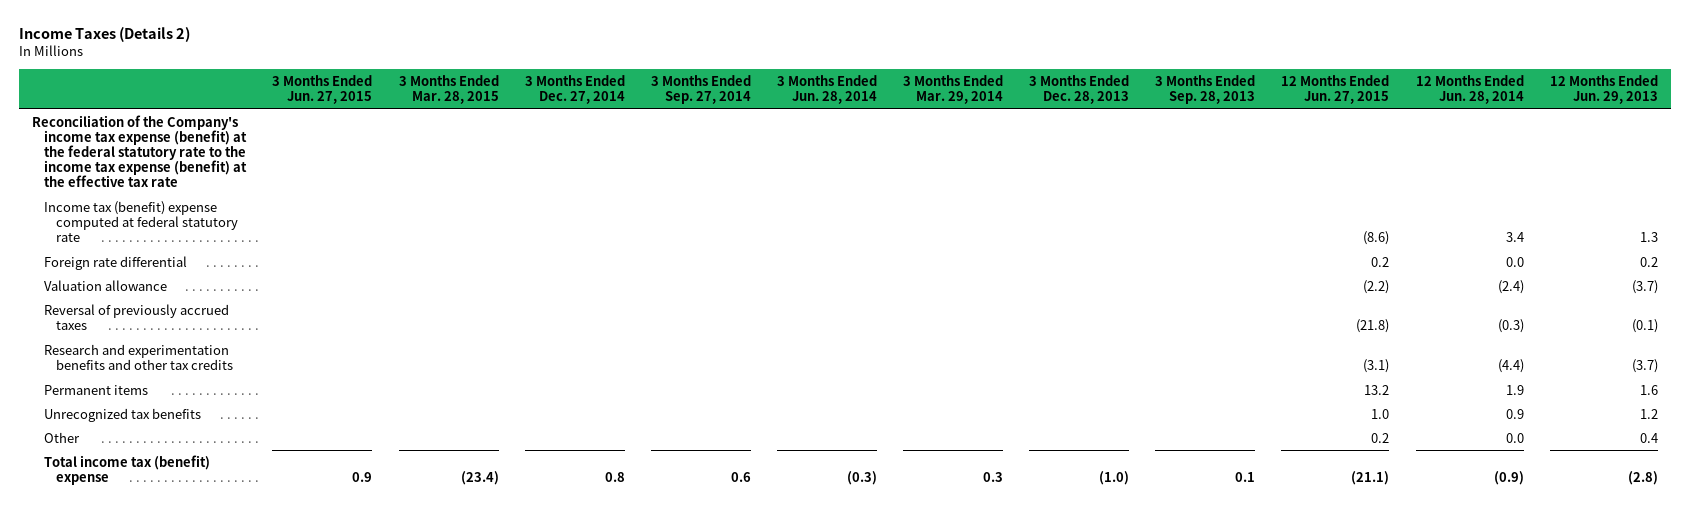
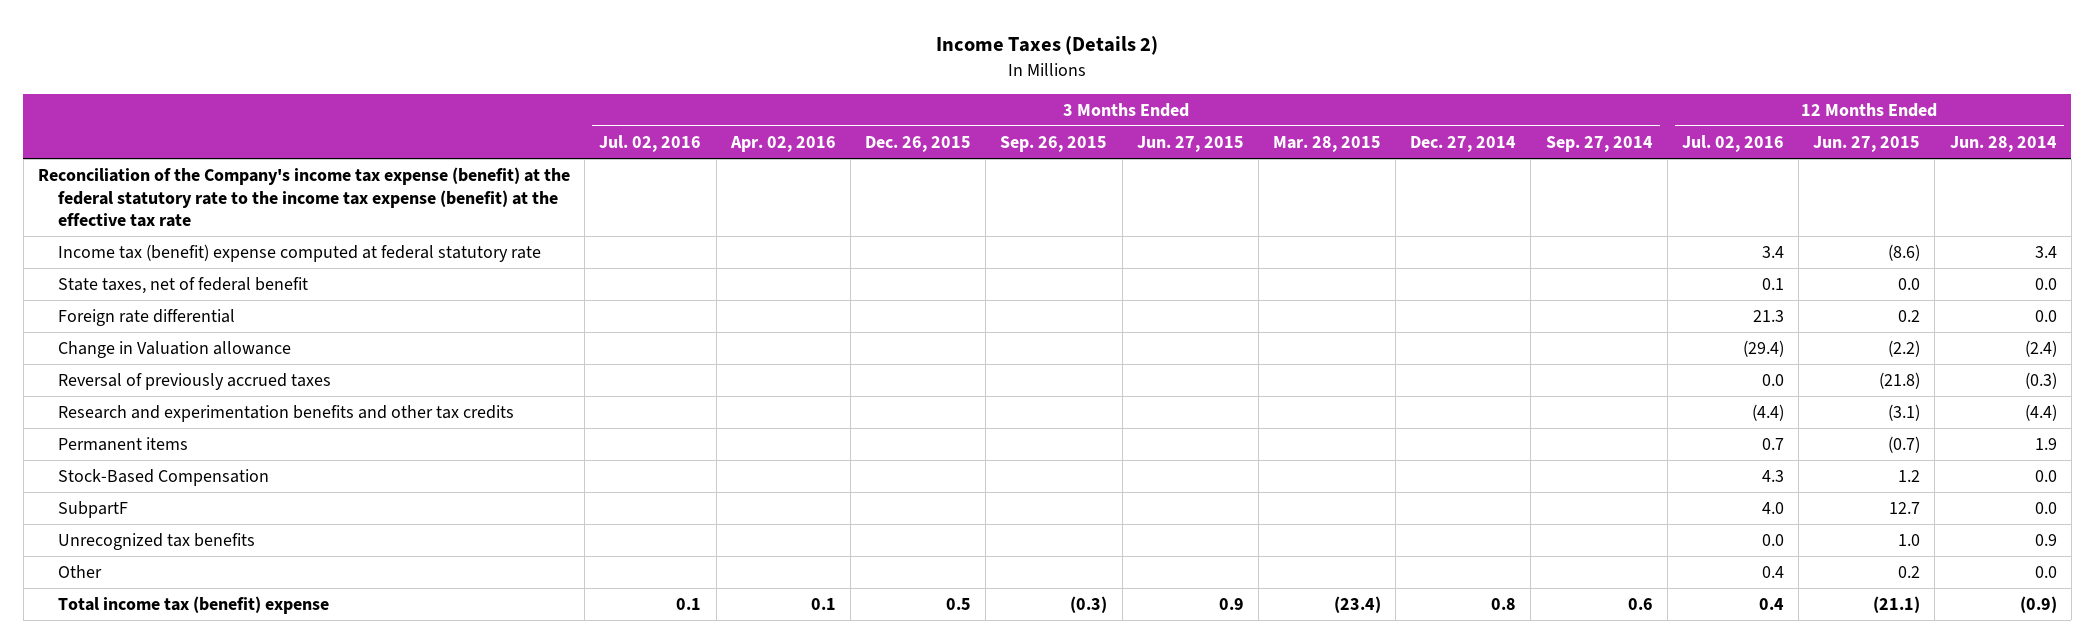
- | 3 Months Ended Jun. 27, 2015 | 3 Months Ended Mar. 28, 2015 | 3 Months Ended Dec. 27, 2014 | 3 Months Ended Sep. 27, 2014 | 3 Months Ended Jun. 28, 2014 | 3 Months Ended Mar. 29, 2014 | 3 Months Ended Dec. 28, 2013 | 3 Months Ended Sep. 28, 2013 | 12 Months Ended Jun. 27, 2015 | 12 Months Ended Jun. 28, 2014 | 12 Months Ended Jun. 29, 2013
+ | 3 Months Ended Jul. 02, 2016 | 3 Months Ended Apr. 02, 2016 | 3 Months Ended Dec. 26, 2015 | 3 Months Ended Sep. 26, 2015 | 3 Months Ended Jun. 27, 2015 | 3 Months Ended Mar. 28, 2015 | 3 Months Ended Dec. 27, 2014 | 3 Months Ended Sep. 27, 2014 | 12 Months Ended Jul. 02, 2016 | 12 Months Ended Jun. 27, 2015 | 12 Months Ended Jun. 28, 2014
+ State taxes, net of federal benefit | | | | | | | | | 0.1 | 0.0 | 0.0
- Valuation allowance | | | | | | | | | (2.2) | (2.4) | (3.7)
+ Change in Valuation allowance | | | | | | | | | (29.4) | (2.2) | (2.4)
- Permanent items | | | | | | | | | 13.2 | 1.9 | 1.6
+ Permanent items | | | | | | | | | 0.7 | (0.7) | 1.9
+ Stock-Based Compensation | | | | | | | | | 4.3 | 1.2 | 0.0
+ SubpartF | | | | | | | | | 4.0 | 12.7 | 0.0

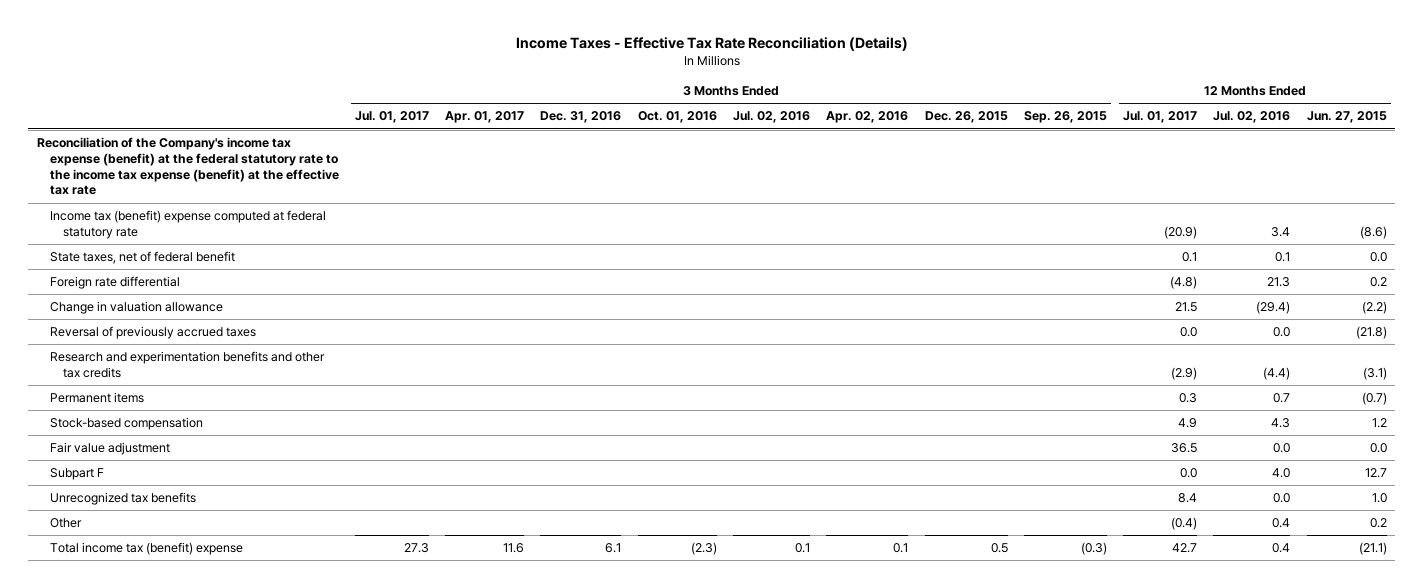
- Income Taxes (Details 2)
+ Income Taxes - Effective Tax Rate Reconciliation (Details)
- | 3 Months Ended Jul. 02, 2016 | 3 Months Ended Apr. 02, 2016 | 3 Months Ended Dec. 26, 2015 | 3 Months Ended Sep. 26, 2015 | 3 Months Ended Jun. 27, 2015 | 3 Months Ended Mar. 28, 2015 | 3 Months Ended Dec. 27, 2014 | 3 Months Ended Sep. 27, 2014 | 12 Months Ended Jul. 02, 2016 | 12 Months Ended Jun. 27, 2015 | 12 Months Ended Jun. 28, 2014
+ | 3 Months Ended Jul. 01, 2017 | 3 Months Ended Apr. 01, 2017 | 3 Months Ended Dec. 31, 2016 | 3 Months Ended Oct. 01, 2016 | 3 Months Ended Jul. 02, 2016 | 3 Months Ended Apr. 02, 2016 | 3 Months Ended Dec. 26, 2015 | 3 Months Ended Sep. 26, 2015 | 12 Months Ended Jul. 01, 2017 | 12 Months Ended Jul. 02, 2016 | 12 Months Ended Jun. 27, 2015
- Change in Valuation allowance | | | | | | | | | (29.4) | (2.2) | (2.4)
+ Change in valuation allowance | | | | | | | | | 21.5 | (29.4) | (2.2)
- Stock-Based Compensation | | | | | | | | | 4.3 | 1.2 | 0.0
- SubpartF | | | | | | | | | 4.0 | 12.7 | 0.0
+ Stock-based compensation | | | | | | | | | 4.9 | 4.3 | 1.2
+ Fair value adjustment | | | | | | | | | 36.5 | 0.0 | 0.0
+ Subpart F | | | | | | | | | 0.0 | 4.0 | 12.7

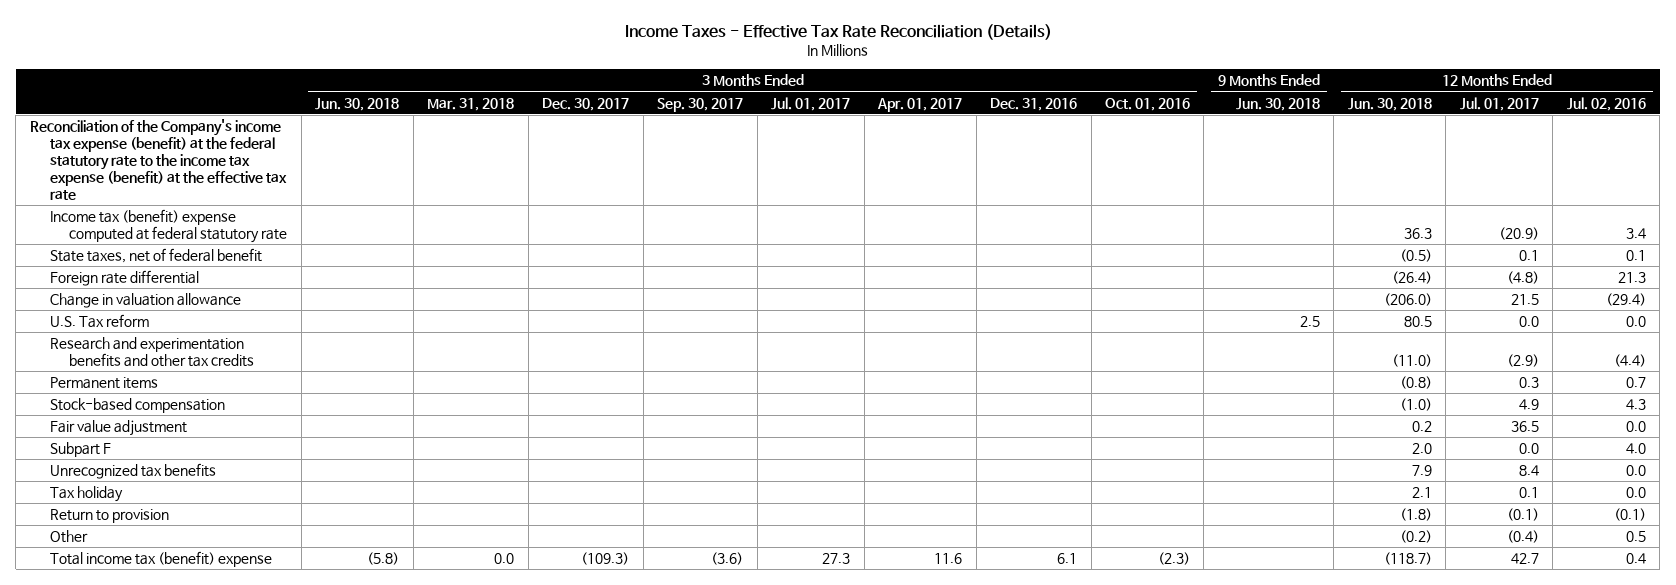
- | 3 Months Ended Jul. 01, 2017 | 3 Months Ended Apr. 01, 2017 | 3 Months Ended Dec. 31, 2016 | 3 Months Ended Oct. 01, 2016 | 3 Months Ended Jul. 02, 2016 | 3 Months Ended Apr. 02, 2016 | 3 Months Ended Dec. 26, 2015 | 3 Months Ended Sep. 26, 2015 | 12 Months Ended Jul. 01, 2017 | 12 Months Ended Jul. 02, 2016 | 12 Months Ended Jun. 27, 2015
+ | 3 Months Ended Jun. 30, 2018 | 3 Months Ended Mar. 31, 2018 | 3 Months Ended Dec. 30, 2017 | 3 Months Ended Sep. 30, 2017 | 3 Months Ended Jul. 01, 2017 | 3 Months Ended Apr. 01, 2017 | 3 Months Ended Dec. 31, 2016 | 3 Months Ended Oct. 01, 2016 | 9 Months Ended Jun. 30, 2018 | 12 Months Ended Jun. 30, 2018 | 12 Months Ended Jul. 01, 2017 | 12 Months Ended Jul. 02, 2016
- Reversal of previously accrued taxes | | | | | | | | | 0.0 | 0.0 | (21.8)
+ U.S. Tax reform | | | | | | | | | 2.5 | 80.5 | 0.0 | 0.0
- Other | | | | | | | | | (0.4) | 0.4 | 0.2
+ Tax holiday | | | | | | | | | | 2.1 | 0.1 | 0.0
+ Return to provision | | | | | | | | | | (1.8) | (0.1) | (0.1)
+ Other | | | | | | | | | | (0.2) | (0.4) | 0.5

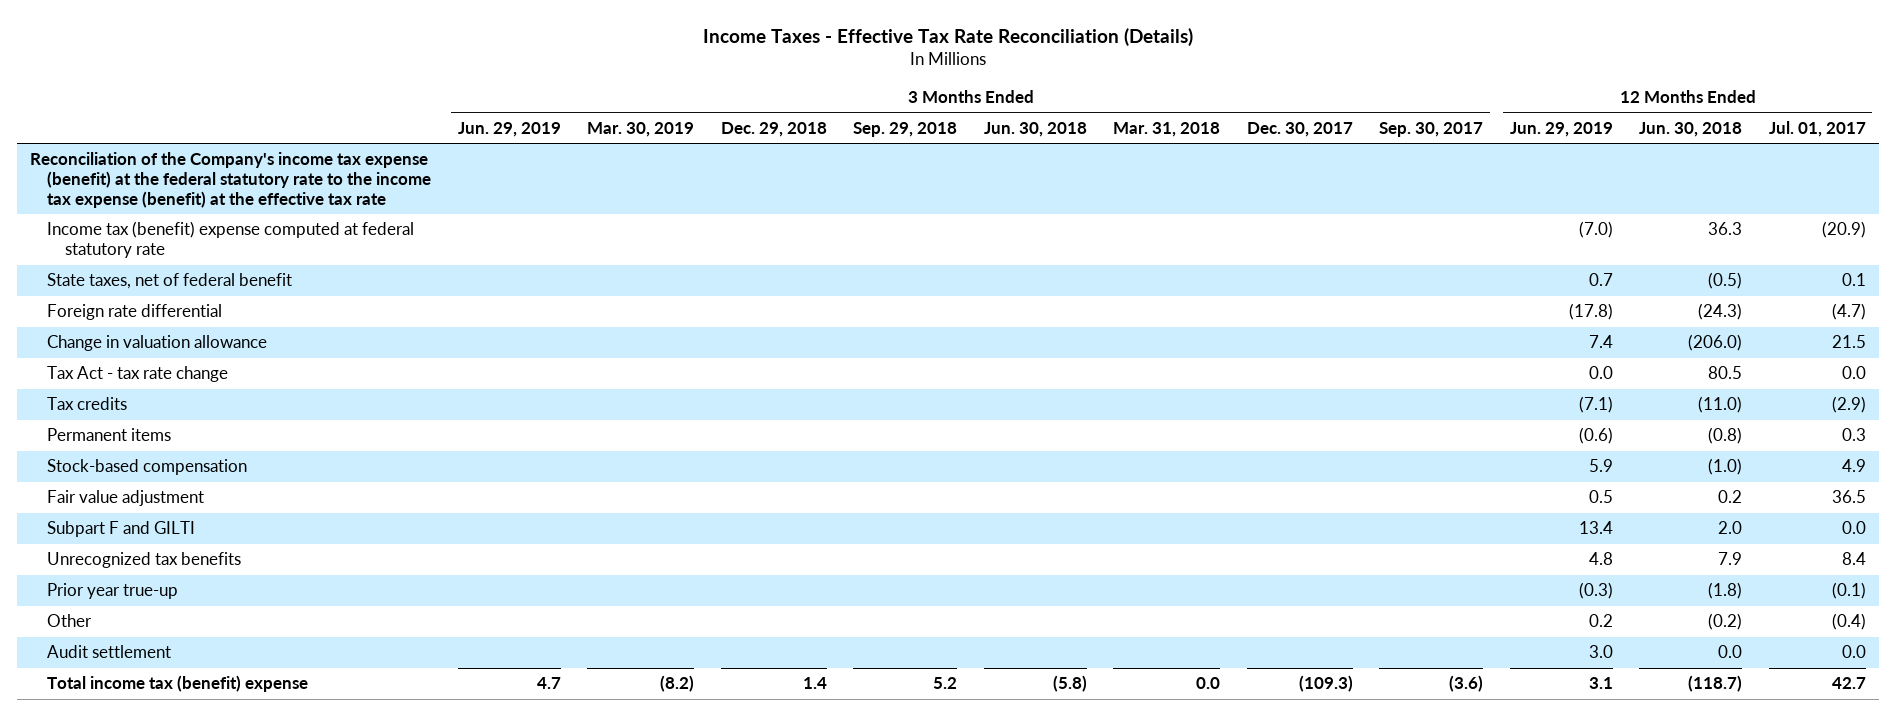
- | 3 Months Ended Jun. 30, 2018 | 3 Months Ended Mar. 31, 2018 | 3 Months Ended Dec. 30, 2017 | 3 Months Ended Sep. 30, 2017 | 3 Months Ended Jul. 01, 2017 | 3 Months Ended Apr. 01, 2017 | 3 Months Ended Dec. 31, 2016 | 3 Months Ended Oct. 01, 2016 | 9 Months Ended Jun. 30, 2018 | 12 Months Ended Jun. 30, 2018 | 12 Months Ended Jul. 01, 2017 | 12 Months Ended Jul. 02, 2016
+ | 3 Months Ended Jun. 29, 2019 | 3 Months Ended Mar. 30, 2019 | 3 Months Ended Dec. 29, 2018 | 3 Months Ended Sep. 29, 2018 | 3 Months Ended Jun. 30, 2018 | 3 Months Ended Mar. 31, 2018 | 3 Months Ended Dec. 30, 2017 | 3 Months Ended Sep. 30, 2017 | 12 Months Ended Jun. 29, 2019 | 12 Months Ended Jun. 30, 2018 | 12 Months Ended Jul. 01, 2017
- Foreign rate differential | | | | | | | | | | (26.4) | (4.8) | 21.3
+ Foreign rate differential | | | | | | | | | (17.8) | (24.3) | (4.7)
- U.S. Tax reform | | | | | | | | | 2.5 | 80.5 | 0.0 | 0.0
- Research and experimentation benefits and other tax credits | | | | | | | | | | (11.0) | (2.9) | (4.4)
+ Tax Act - tax rate change | | | | | | | | | 0.0 | 80.5 | 0.0
+ Tax credits | | | | | | | | | (7.1) | (11.0) | (2.9)
- Subpart F | | | | | | | | | | 2.0 | 0.0 | 4.0
+ Subpart F and GILTI | | | | | | | | | 13.4 | 2.0 | 0.0
- Tax holiday | | | | | | | | | | 2.1 | 0.1 | 0.0
- Return to provision | | | | | | | | | | (1.8) | (0.1) | (0.1)
+ Prior year true-up | | | | | | | | | (0.3) | (1.8) | (0.1)
+ Audit settlement | | | | | | | | | 3.0 | 0.0 | 0.0

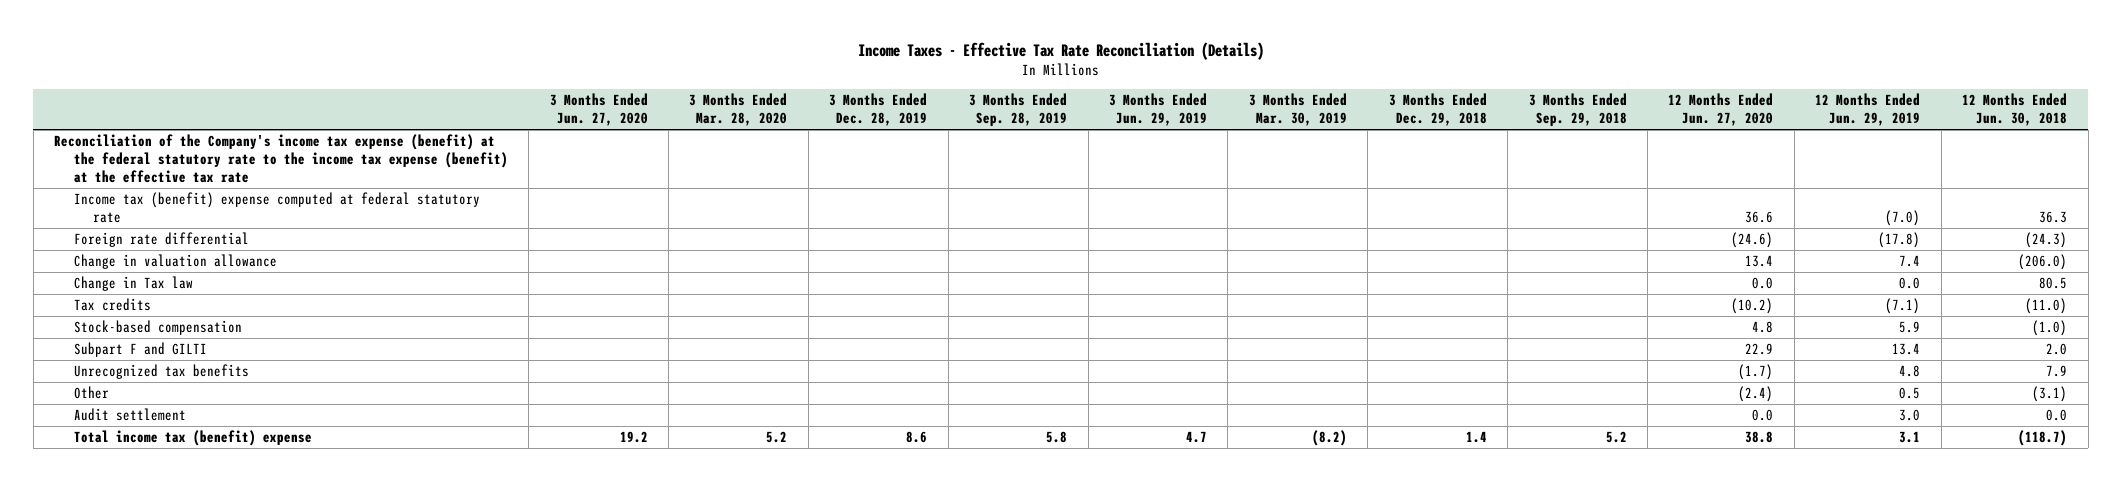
- | 3 Months Ended Jun. 29, 2019 | 3 Months Ended Mar. 30, 2019 | 3 Months Ended Dec. 29, 2018 | 3 Months Ended Sep. 29, 2018 | 3 Months Ended Jun. 30, 2018 | 3 Months Ended Mar. 31, 2018 | 3 Months Ended Dec. 30, 2017 | 3 Months Ended Sep. 30, 2017 | 12 Months Ended Jun. 29, 2019 | 12 Months Ended Jun. 30, 2018 | 12 Months Ended Jul. 01, 2017
+ | 3 Months Ended Jun. 27, 2020 | 3 Months Ended Mar. 28, 2020 | 3 Months Ended Dec. 28, 2019 | 3 Months Ended Sep. 28, 2019 | 3 Months Ended Jun. 29, 2019 | 3 Months Ended Mar. 30, 2019 | 3 Months Ended Dec. 29, 2018 | 3 Months Ended Sep. 29, 2018 | 12 Months Ended Jun. 27, 2020 | 12 Months Ended Jun. 29, 2019 | 12 Months Ended Jun. 30, 2018
- State taxes, net of federal benefit | | | | | | | | | 0.7 | (0.5) | 0.1
- Tax Act - tax rate change | | | | | | | | | 0.0 | 80.5 | 0.0
+ Change in Tax law | | | | | | | | | 0.0 | 0.0 | 80.5
- Permanent items | | | | | | | | | (0.6) | (0.8) | 0.3
- Fair value adjustment | | | | | | | | | 0.5 | 0.2 | 36.5
- Prior year true-up | | | | | | | | | (0.3) | (1.8) | (0.1)
- Other | | | | | | | | | 0.2 | (0.2) | (0.4)
+ Other | | | | | | | | | (2.4) | 0.5 | (3.1)

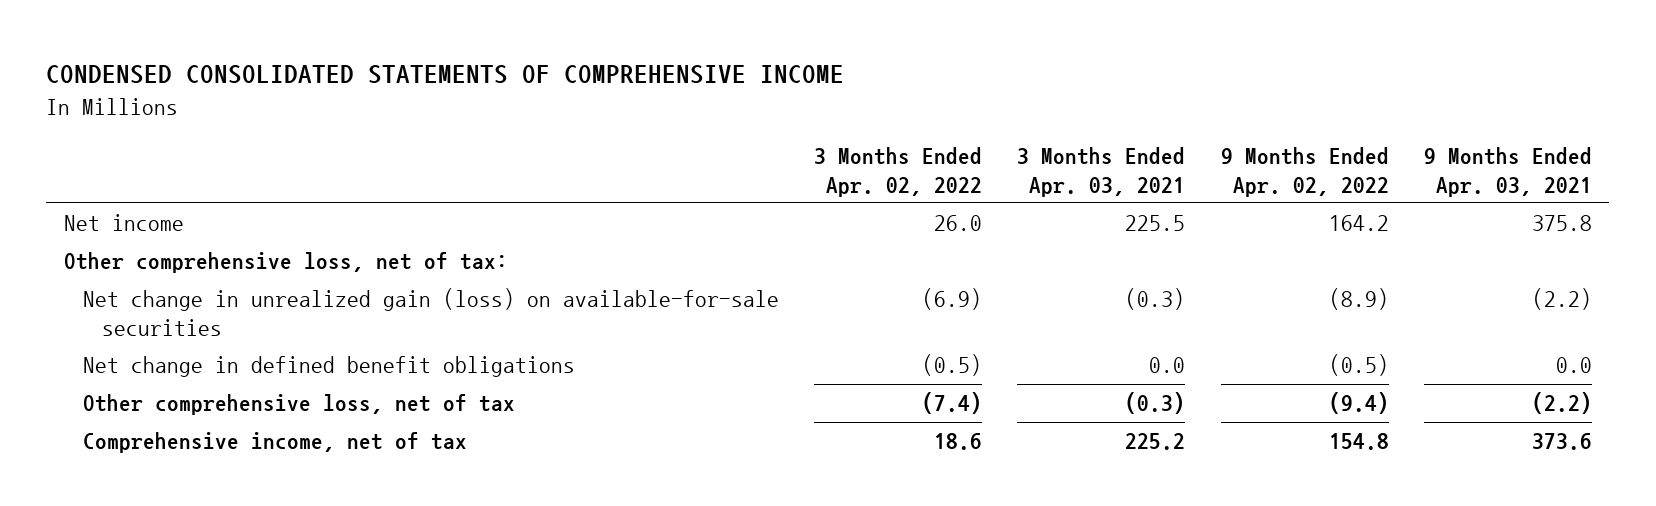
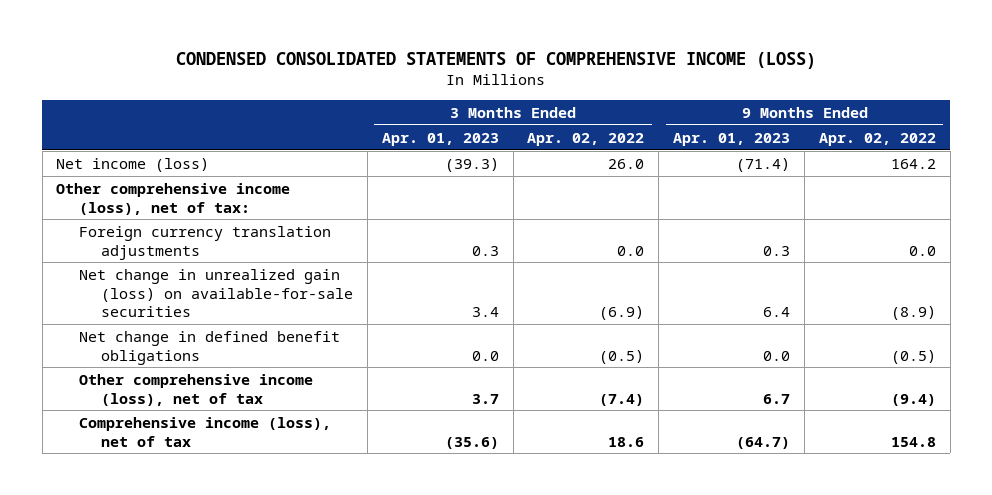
- CONDENSED CONSOLIDATED STATEMENTS OF COMPREHENSIVE INCOME
+ CONDENSED CONSOLIDATED STATEMENTS OF COMPREHENSIVE INCOME (LOSS)
- | 3 Months Ended Apr. 02, 2022 | 3 Months Ended Apr. 03, 2021 | 9 Months Ended Apr. 02, 2022 | 9 Months Ended Apr. 03, 2021
+ | 3 Months Ended Apr. 01, 2023 | 3 Months Ended Apr. 02, 2022 | 9 Months Ended Apr. 01, 2023 | 9 Months Ended Apr. 02, 2022
- Net income | 26.0 | 225.5 | 164.2 | 375.8
- Other comprehensive loss, net of tax:
+ Net income (loss) | (39.3) | 26.0 | (71.4) | 164.2
+ Other comprehensive income (loss), net of tax:
+ Foreign currency translation adjustments | 0.3 | 0.0 | 0.3 | 0.0
- Other comprehensive loss, net of tax | (7.4) | (0.3) | (9.4) | (2.2)
- Comprehensive income, net of tax | 18.6 | 225.2 | 154.8 | 373.6
+ Other comprehensive income (loss), net of tax | 3.7 | (7.4) | 6.7 | (9.4)
+ Comprehensive income (loss), net of tax | (35.6) | 18.6 | (64.7) | 154.8

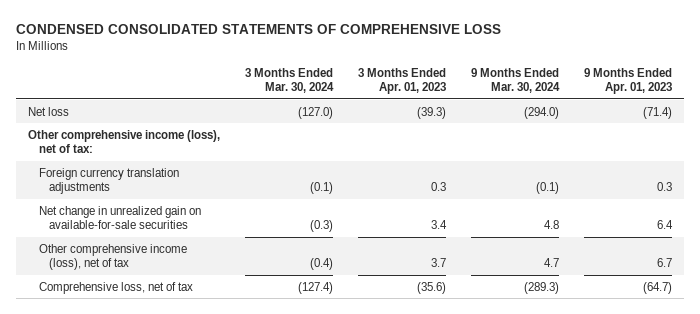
- CONDENSED CONSOLIDATED STATEMENTS OF COMPREHENSIVE INCOME (LOSS)
+ CONDENSED CONSOLIDATED STATEMENTS OF COMPREHENSIVE LOSS
- | 3 Months Ended Apr. 01, 2023 | 3 Months Ended Apr. 02, 2022 | 9 Months Ended Apr. 01, 2023 | 9 Months Ended Apr. 02, 2022
+ | 3 Months Ended Mar. 30, 2024 | 3 Months Ended Apr. 01, 2023 | 9 Months Ended Mar. 30, 2024 | 9 Months Ended Apr. 01, 2023
- Net income (loss) | (39.3) | 26.0 | (71.4) | 164.2
+ Net loss | (127.0) | (39.3) | (294.0) | (71.4)
- Net change in unrealized gain (loss) on available-for-sale securities | 3.4 | (6.9) | 6.4 | (8.9)
- Net change in defined benefit obligations | 0.0 | (0.5) | 0.0 | (0.5)
+ Net change in unrealized gain on available-for-sale securities | (0.3) | 3.4 | 4.8 | 6.4
- Comprehensive income (loss), net of tax | (35.6) | 18.6 | (64.7) | 154.8
+ Comprehensive loss, net of tax | (127.4) | (35.6) | (289.3) | (64.7)

